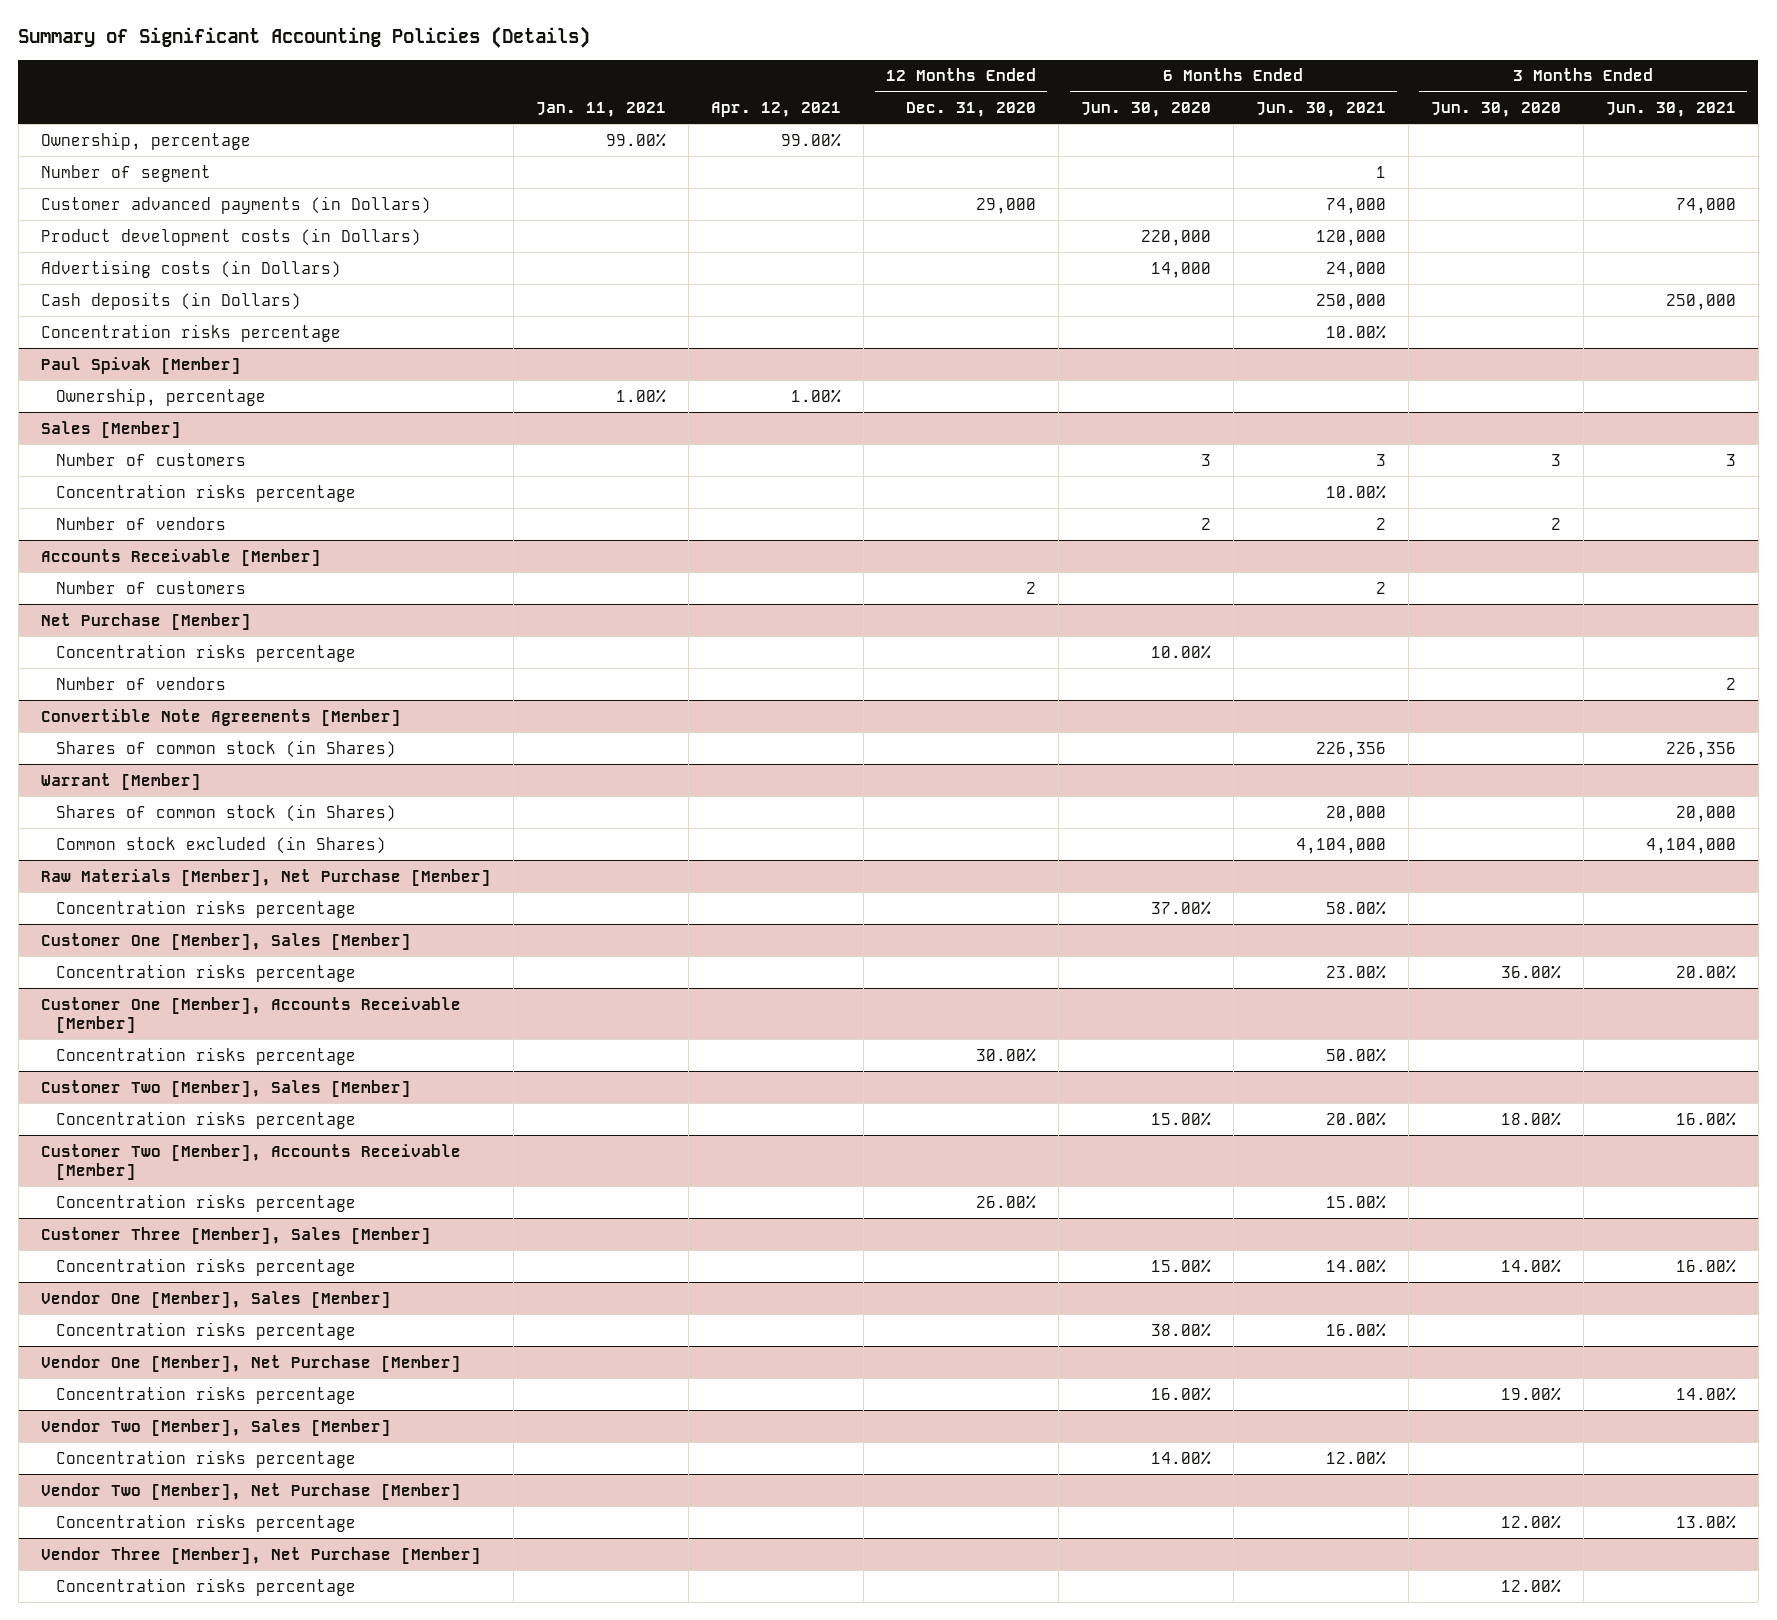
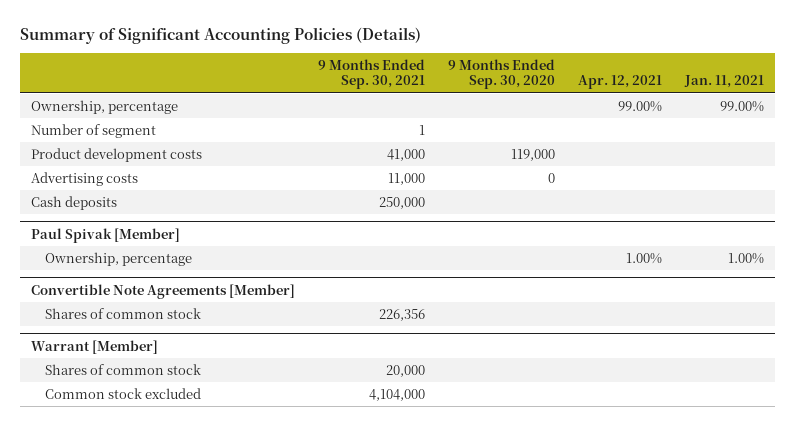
- | Jan. 11, 2021 | Apr. 12, 2021 | 12 Months Ended Dec. 31, 2020 | 6 Months Ended Jun. 30, 2020 | 6 Months Ended Jun. 30, 2021 | 3 Months Ended Jun. 30, 2020 | 3 Months Ended Jun. 30, 2021
+ | 9 Months Ended Sep. 30, 2021 | 9 Months Ended Sep. 30, 2020 | Apr. 12, 2021 | Jan. 11, 2021
- Customer advanced payments (in Dollars) | | | 29,000 | | 74,000 | | 74,000
- Product development costs (in Dollars) | | | | 220,000 | 120,000 | |
- Advertising costs (in Dollars) | | | | 14,000 | 24,000 | |
- Cash deposits (in Dollars) | | | | | 250,000 | | 250,000
- Concentration risks percentage | | | | | 10.00% | |
+ Product development costs | 41,000 | 119,000 | |
+ Advertising costs | 11,000 | 0 | |
+ Cash deposits | 250,000 | | |
- Sales [Member]
- Number of customers | | | | 3 | 3 | 3 | 3
- Concentration risks percentage | | | | | 10.00% | |
- Number of vendors | | | | 2 | 2 | 2 |
- Accounts Receivable [Member]
- Number of customers | | | 2 | | 2 | |
- Net Purchase [Member]
- Concentration risks percentage | | | | 10.00% | | |
- Number of vendors | | | | | | | 2
@ Convertible Note Agreements [Member]
- Shares of common stock (in Shares) | | | | | 226,356 | | 226,356
+ Shares of common stock | 226,356 | | |
@ Warrant [Member]
- Shares of common stock (in Shares) | | | | | 20,000 | | 20,000
- Common stock excluded (in Shares) | | | | | 4,104,000 | | 4,104,000
- Raw Materials [Member], Net Purchase [Member]
- Concentration risks percentage | | | | 37.00% | 58.00% | |
- Customer One [Member], Sales [Member]
- Concentration risks percentage | | | | | 23.00% | 36.00% | 20.00%
- Customer One [Member], Accounts Receivable [Member]
- Concentration risks percentage | | | 30.00% | | 50.00% | |
- Customer Two [Member], Sales [Member]
- Concentration risks percentage | | | | 15.00% | 20.00% | 18.00% | 16.00%
- Customer Two [Member], Accounts Receivable [Member]
- Concentration risks percentage | | | 26.00% | | 15.00% | |
- Customer Three [Member], Sales [Member]
- Concentration risks percentage | | | | 15.00% | 14.00% | 14.00% | 16.00%
- Vendor One [Member], Sales [Member]
- Concentration risks percentage | | | | 38.00% | 16.00% | |
- Vendor One [Member], Net Purchase [Member]
- Concentration risks percentage | | | | 16.00% | | 19.00% | 14.00%
- Vendor Two [Member], Sales [Member]
- Concentration risks percentage | | | | 14.00% | 12.00% | |
- Vendor Two [Member], Net Purchase [Member]
- Concentration risks percentage | | | | | | 12.00% | 13.00%
- Vendor Three [Member], Net Purchase [Member]
- Concentration risks percentage | | | | | | 12.00% |
@ Warrant [Member]
+ Shares of common stock | 20,000 | | |
+ Common stock excluded | 4,104,000 | | |

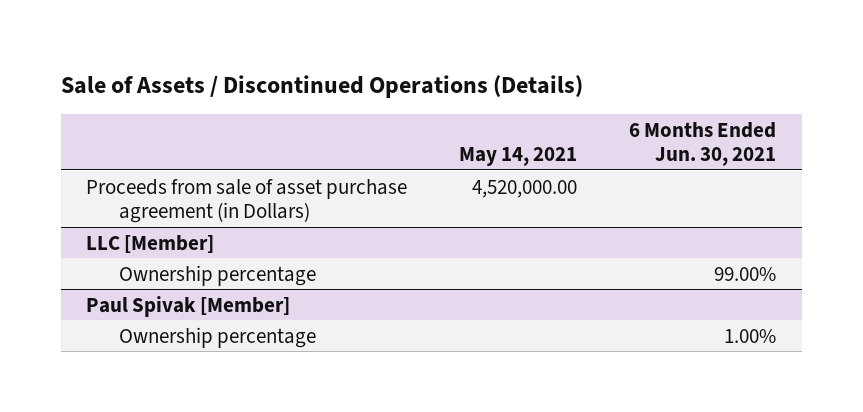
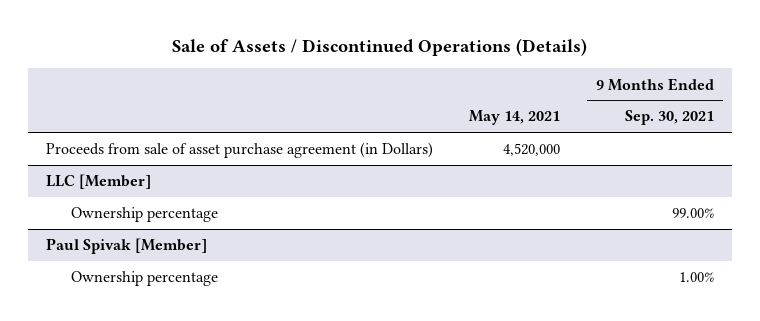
- | May 14, 2021 | 6 Months Ended Jun. 30, 2021
+ | May 14, 2021 | 9 Months Ended Sep. 30, 2021
- Proceeds from sale of asset purchase agreement (in Dollars) | 4,520,000.00 |
+ Proceeds from sale of asset purchase agreement (in Dollars) | 4,520,000 |

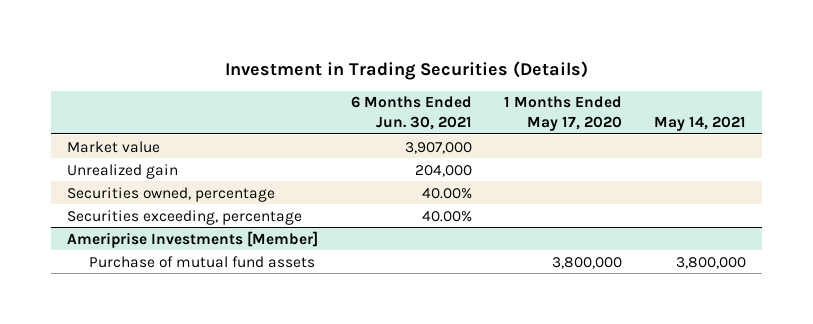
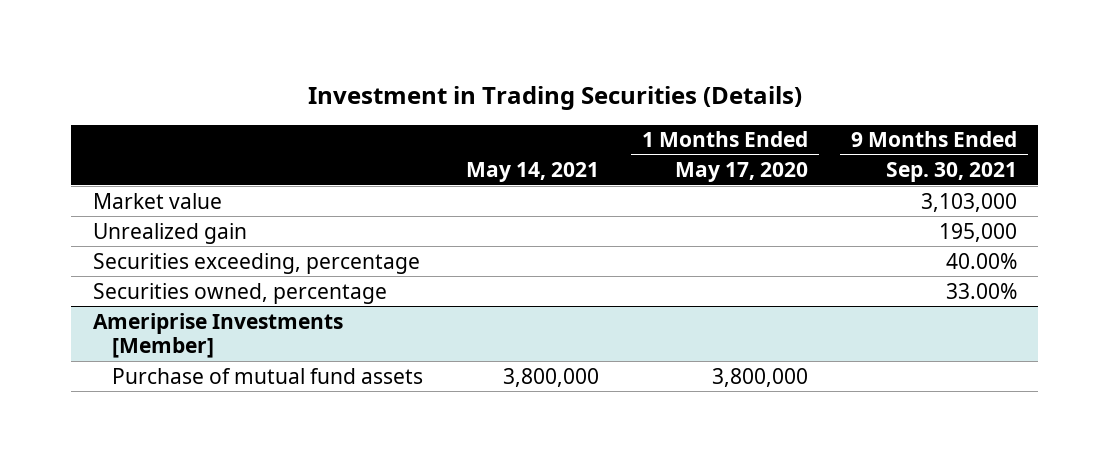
- | 6 Months Ended Jun. 30, 2021 | 1 Months Ended May 17, 2020 | May 14, 2021
+ | May 14, 2021 | 1 Months Ended May 17, 2020 | 9 Months Ended Sep. 30, 2021
moved down: Securities owned, percentage | | | 33.00%

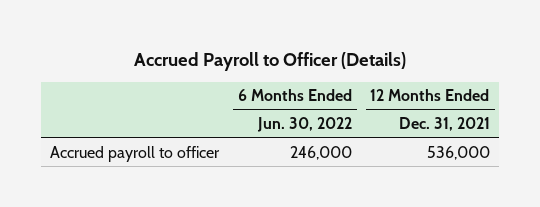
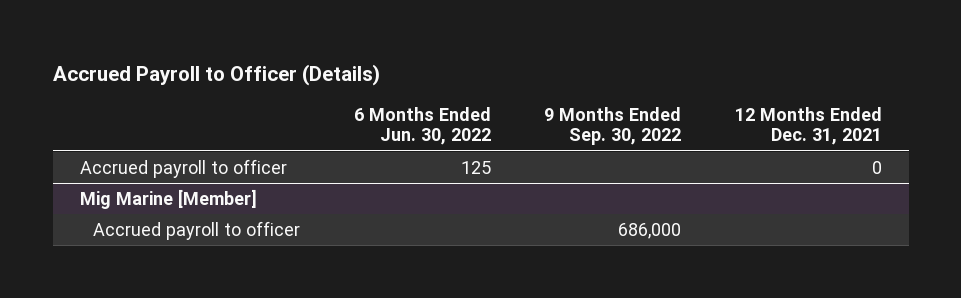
- | 6 Months Ended Jun. 30, 2022 | 12 Months Ended Dec. 31, 2021
+ | 6 Months Ended Jun. 30, 2022 | 9 Months Ended Sep. 30, 2022 | 12 Months Ended Dec. 31, 2021
- Accrued payroll to officer | 246,000 | 536,000
+ Accrued payroll to officer | 125 | | 0
+ Mig Marine [Member]
+ Accrued payroll to officer | | 686,000 |

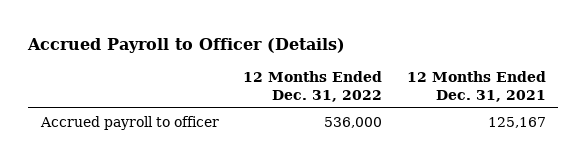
- | 6 Months Ended Jun. 30, 2022 | 9 Months Ended Sep. 30, 2022 | 12 Months Ended Dec. 31, 2021
+ | 12 Months Ended Dec. 31, 2022 | 12 Months Ended Dec. 31, 2021
- Accrued payroll to officer | 125 | | 0
- Mig Marine [Member]
- Accrued payroll to officer | | 686,000 |
+ Accrued payroll to officer | 536,000 | 125,167

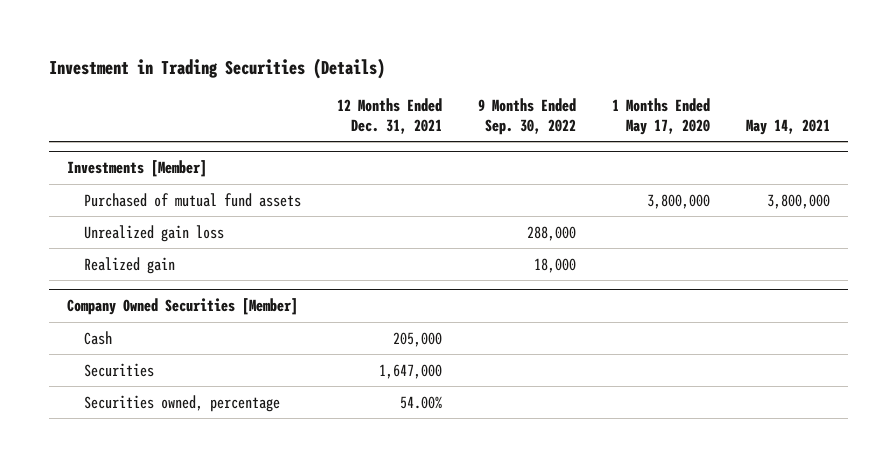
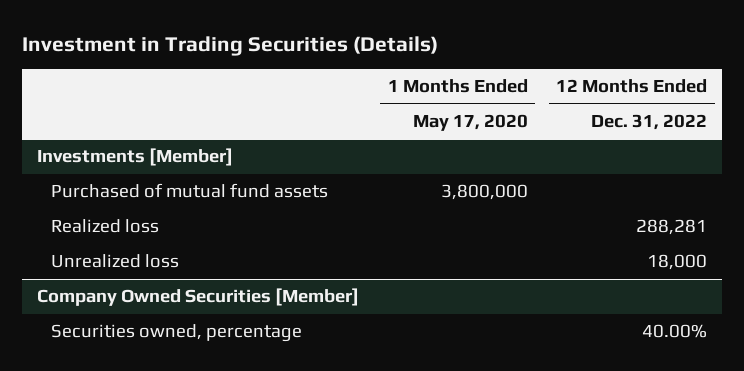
- | 12 Months Ended Dec. 31, 2021 | 9 Months Ended Sep. 30, 2022 | 1 Months Ended May 17, 2020 | May 14, 2021
+ | 1 Months Ended May 17, 2020 | 12 Months Ended Dec. 31, 2022
@ Investments [Member]
- Unrealized gain loss | | 288,000 | |
- Realized gain | | 18,000 | |
+ Realized loss | | 288,281
+ Unrealized loss | | 18,000
@ Company Owned Securities [Member]
- Cash | 205,000 | | |
- Securities | 1,647,000 | | |

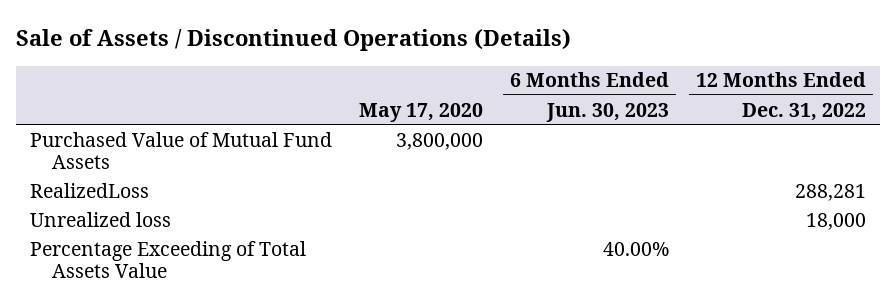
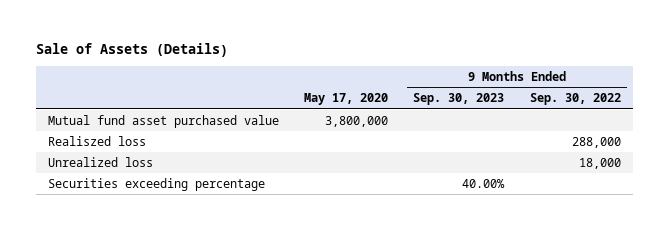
- Sale of Assets / Discontinued Operations (Details)
+ Sale of Assets (Details)
- | May 17, 2020 | 6 Months Ended Jun. 30, 2023 | 12 Months Ended Dec. 31, 2022
+ | May 17, 2020 | 9 Months Ended Sep. 30, 2023 | 9 Months Ended Sep. 30, 2022
- Purchased Value of Mutual Fund Assets | 3,800,000 | |
- RealizedLoss | | | 288,281
+ Mutual fund asset purchased value | 3,800,000 | |
+ Realiszed loss | | | 288,000
- Percentage Exceeding of Total Assets Value | | 40.00% |
+ Securities exceeding percentage | | 40.00% |

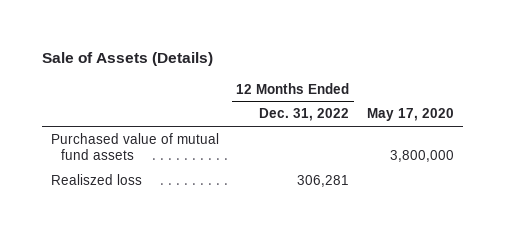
- | May 17, 2020 | 9 Months Ended Sep. 30, 2023 | 9 Months Ended Sep. 30, 2022
+ | 12 Months Ended Dec. 31, 2022 | May 17, 2020
- Mutual fund asset purchased value | 3,800,000 | |
+ Purchased value of mutual fund assets | | 3,800,000
- Unrealized loss | | | 18,000
- Securities exceeding percentage | | 40.00% |

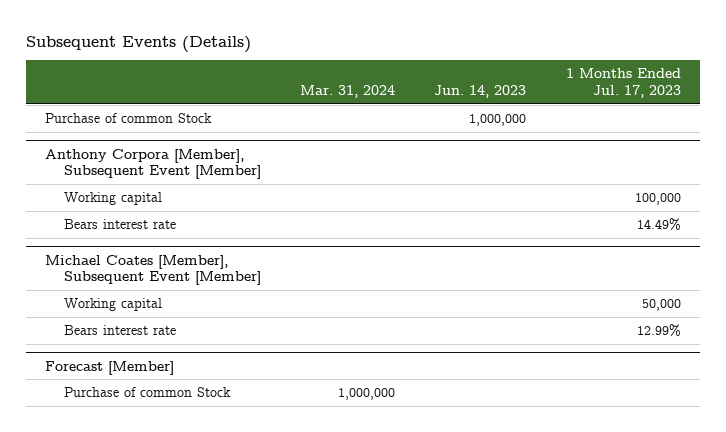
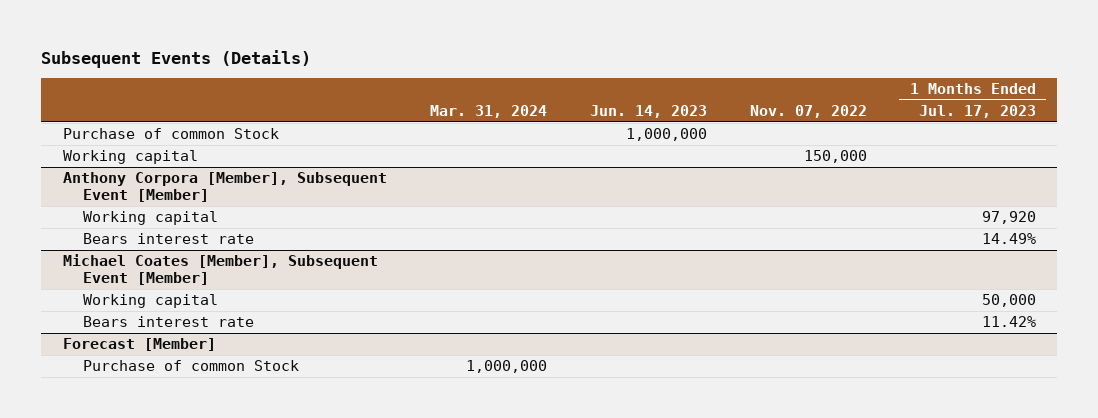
- | Mar. 31, 2024 | Jun. 14, 2023 | 1 Months Ended Jul. 17, 2023
+ | Mar. 31, 2024 | Jun. 14, 2023 | Nov. 07, 2022 | 1 Months Ended Jul. 17, 2023
+ Working capital | | | 150,000 |
@ Anthony Corpora [Member], Subsequent Event [Member]
- Working capital | | | 100,000
+ Working capital | | | | 97,920
@ Michael Coates [Member], Subsequent Event [Member]
- Bears interest rate | | | 12.99%
+ Bears interest rate | | | | 11.42%

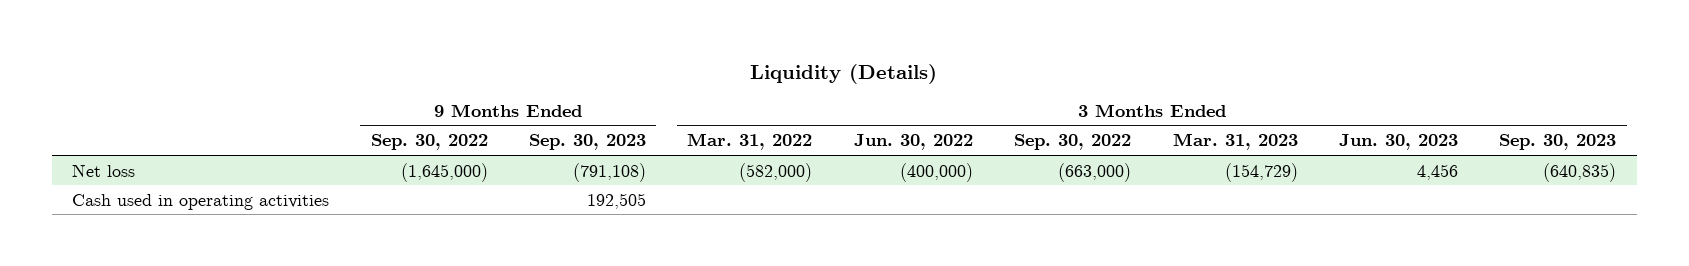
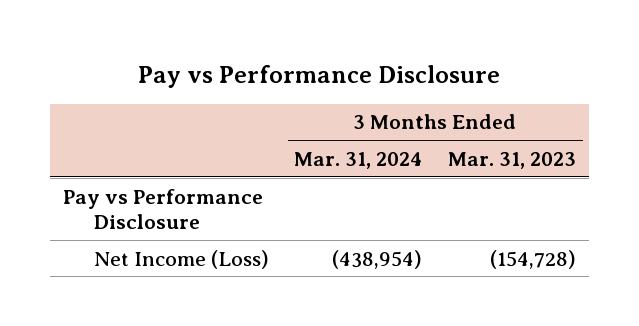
- Liquidity (Details)
+ Pay vs Performance Disclosure
- | 9 Months Ended Sep. 30, 2022 | 9 Months Ended Sep. 30, 2023 | 3 Months Ended Mar. 31, 2022 | 3 Months Ended Jun. 30, 2022 | 3 Months Ended Sep. 30, 2022 | 3 Months Ended Mar. 31, 2023 | 3 Months Ended Jun. 30, 2023 | 3 Months Ended Sep. 30, 2023
+ | 3 Months Ended Mar. 31, 2024 | 3 Months Ended Mar. 31, 2023
- Net loss | (1,645,000) | (791,108) | (582,000) | (400,000) | (663,000) | (154,729) | 4,456 | (640,835)
- Cash used in operating activities | | 192,505 | | | | | |
+ Pay vs Performance Disclosure
+ Net Income (Loss) | (438,954) | (154,728)

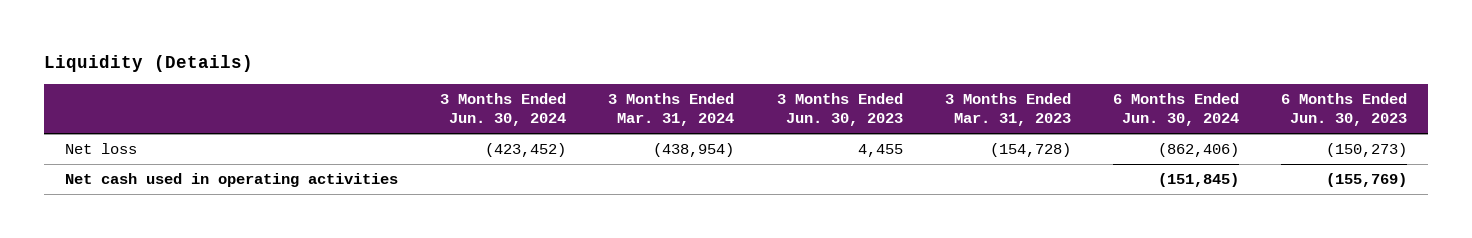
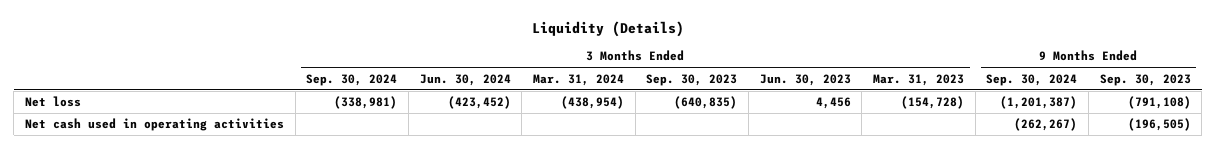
- | 3 Months Ended Jun. 30, 2024 | 3 Months Ended Mar. 31, 2024 | 3 Months Ended Jun. 30, 2023 | 3 Months Ended Mar. 31, 2023 | 6 Months Ended Jun. 30, 2024 | 6 Months Ended Jun. 30, 2023
+ | 3 Months Ended Sep. 30, 2024 | 3 Months Ended Jun. 30, 2024 | 3 Months Ended Mar. 31, 2024 | 3 Months Ended Sep. 30, 2023 | 3 Months Ended Jun. 30, 2023 | 3 Months Ended Mar. 31, 2023 | 9 Months Ended Sep. 30, 2024 | 9 Months Ended Sep. 30, 2023
- Net loss | (423,452) | (438,954) | 4,455 | (154,728) | (862,406) | (150,273)
+ Net loss | (338,981) | (423,452) | (438,954) | (640,835) | 4,456 | (154,728) | (1,201,387) | (791,108)

